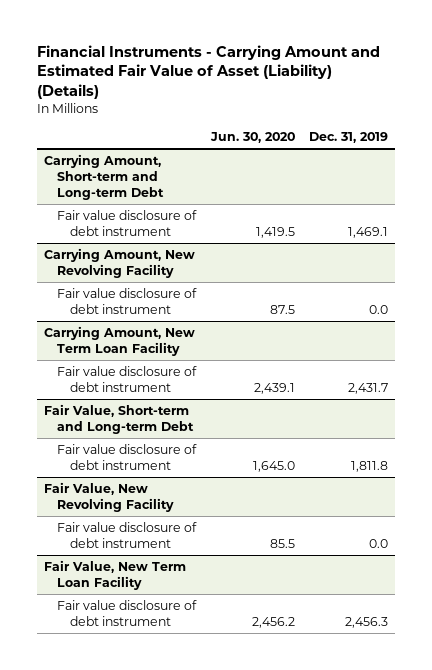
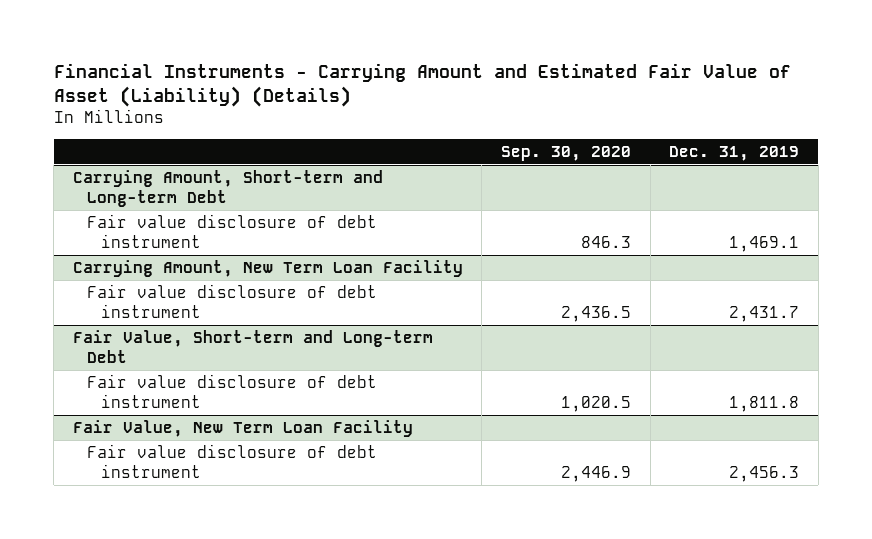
- | Jun. 30, 2020 | Dec. 31, 2019
+ | Sep. 30, 2020 | Dec. 31, 2019
- Carrying Amount, New Revolving Facility
- Fair value disclosure of debt instrument | 87.5 | 0.0
- Fair Value, New Revolving Facility
- Fair value disclosure of debt instrument | 85.5 | 0.0

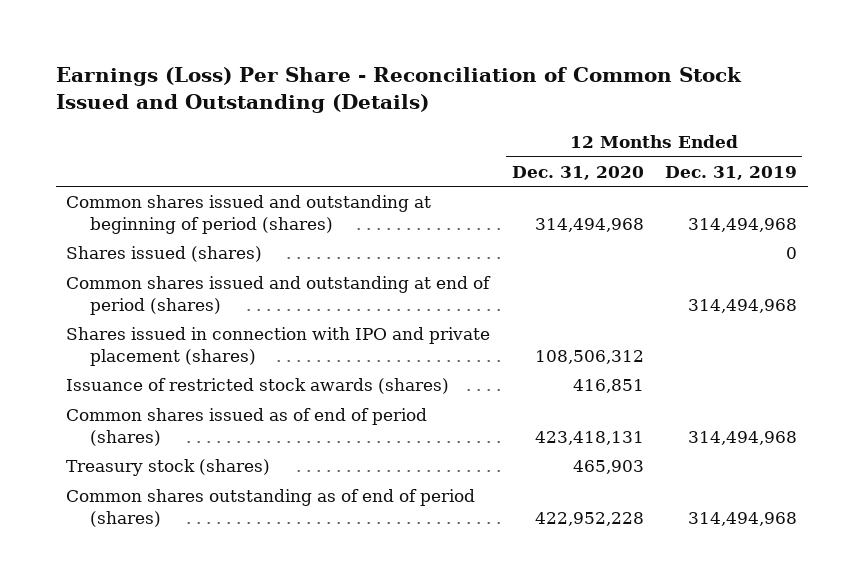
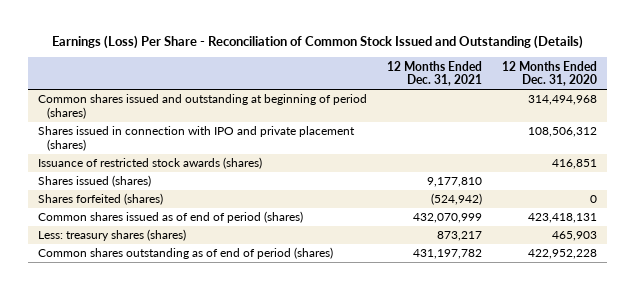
- | 12 Months Ended Dec. 31, 2020 | 12 Months Ended Dec. 31, 2019
+ | 12 Months Ended Dec. 31, 2021 | 12 Months Ended Dec. 31, 2020
- Common shares issued and outstanding at end of period (shares) | | 314,494,968
moved down: Shares issued (shares) | 9,177,810 |
+ Shares forfeited (shares) | (524,942) | 0
- Treasury stock (shares) | 465,903 |
+ Less: treasury shares (shares) | 873,217 | 465,903

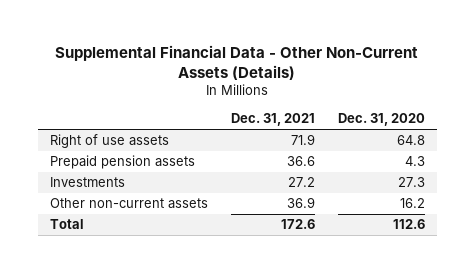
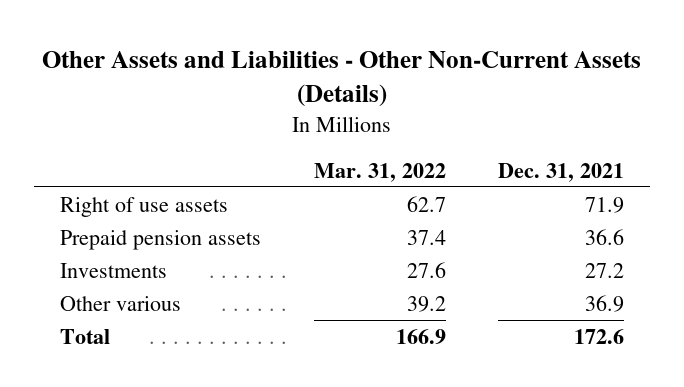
- Supplemental Financial Data - Other Non-Current Assets (Details)
+ Other Assets and Liabilities - Other Non-Current Assets (Details)
- | Dec. 31, 2021 | Dec. 31, 2020
+ | Mar. 31, 2022 | Dec. 31, 2021
- Other non-current assets | 36.9 | 16.2
+ Other various | 39.2 | 36.9

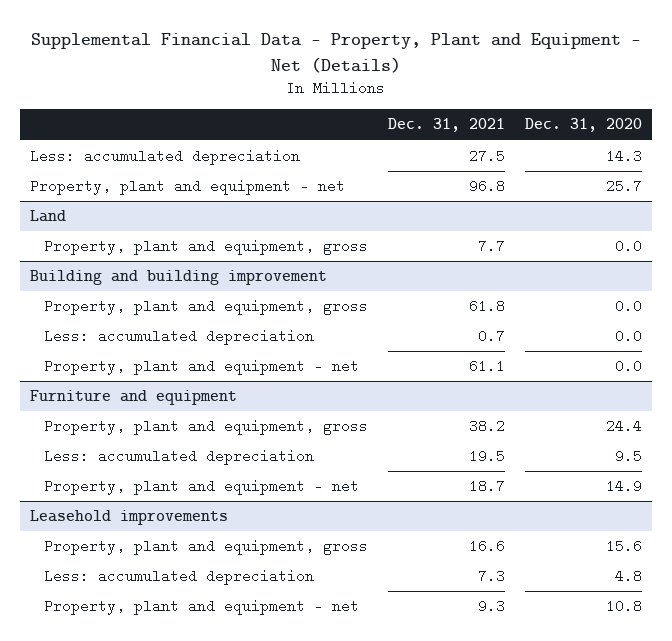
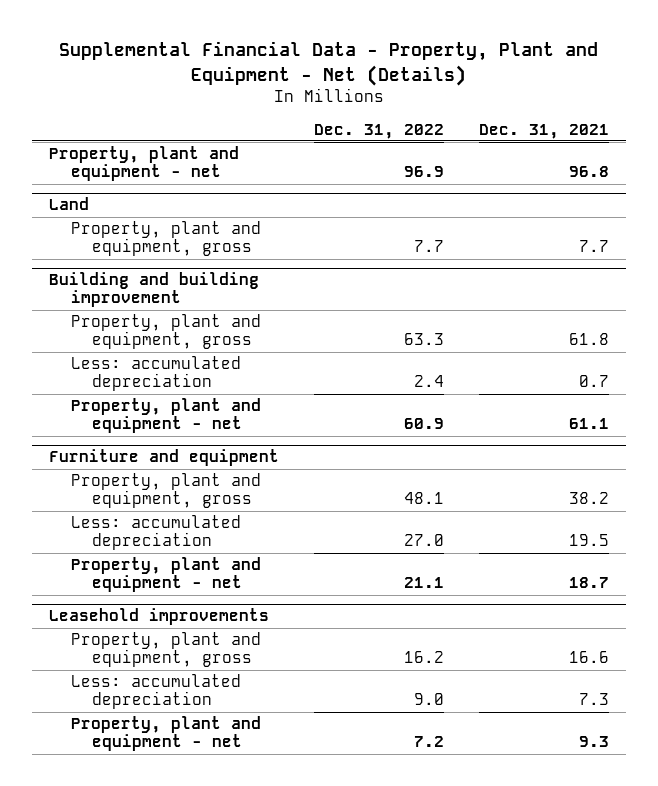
- | Dec. 31, 2021 | Dec. 31, 2020
+ | Dec. 31, 2022 | Dec. 31, 2021
- Less: accumulated depreciation | 27.5 | 14.3

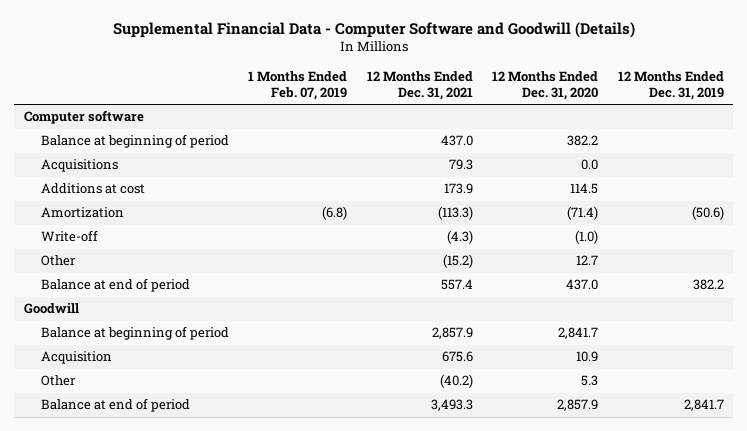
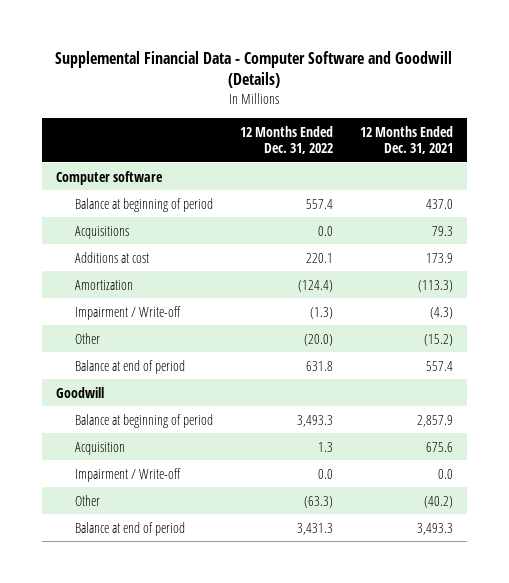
- | 1 Months Ended Feb. 07, 2019 | 12 Months Ended Dec. 31, 2021 | 12 Months Ended Dec. 31, 2020 | 12 Months Ended Dec. 31, 2019
+ | 12 Months Ended Dec. 31, 2022 | 12 Months Ended Dec. 31, 2021
- Write-off | | (4.3) | (1.0) |
+ Impairment / Write-off | (1.3) | (4.3)
+ Impairment / Write-off | 0.0 | 0.0

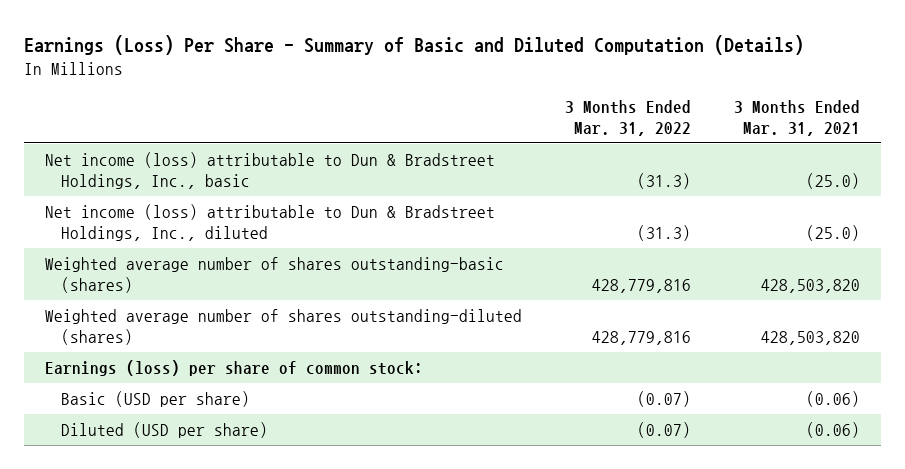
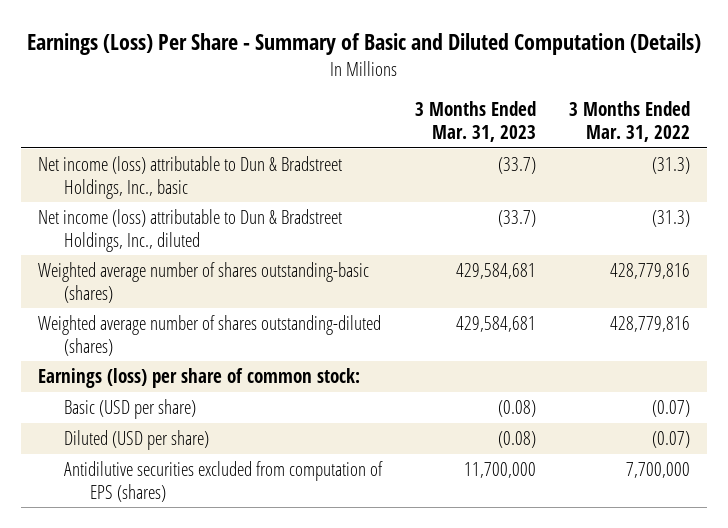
- | 3 Months Ended Mar. 31, 2022 | 3 Months Ended Mar. 31, 2021
+ | 3 Months Ended Mar. 31, 2023 | 3 Months Ended Mar. 31, 2022
+ Antidilutive securities excluded from computation of EPS (shares) | 11,700,000 | 7,700,000

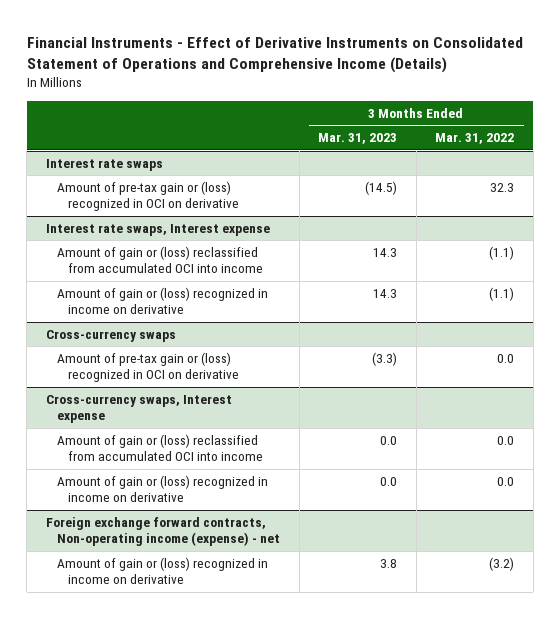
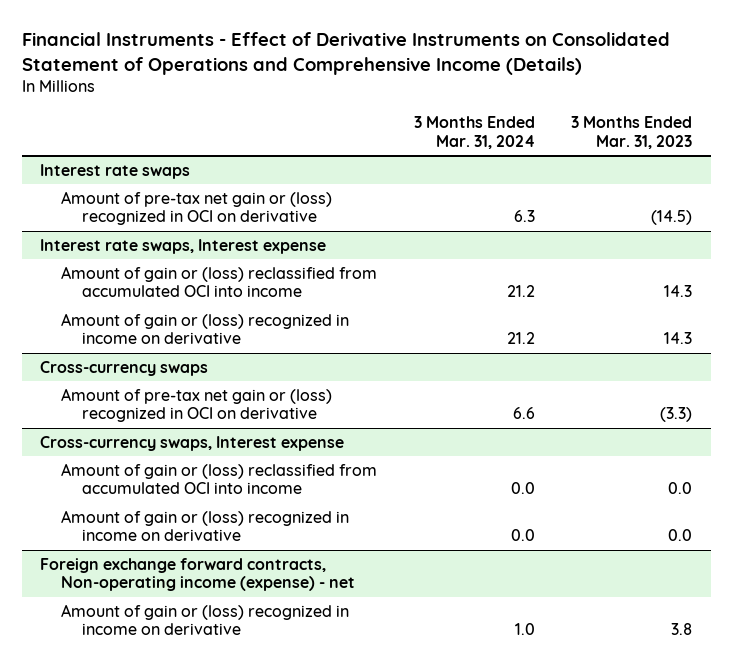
- | 3 Months Ended Mar. 31, 2023 | 3 Months Ended Mar. 31, 2022
+ | 3 Months Ended Mar. 31, 2024 | 3 Months Ended Mar. 31, 2023
@ Interest rate swaps
- Amount of pre-tax gain or (loss) recognized in OCI on derivative | (14.5) | 32.3
+ Amount of pre-tax net gain or (loss) recognized in OCI on derivative | 6.3 | (14.5)
@ Cross-currency swaps
- Amount of pre-tax gain or (loss) recognized in OCI on derivative | (3.3) | 0.0
+ Amount of pre-tax net gain or (loss) recognized in OCI on derivative | 6.6 | (3.3)

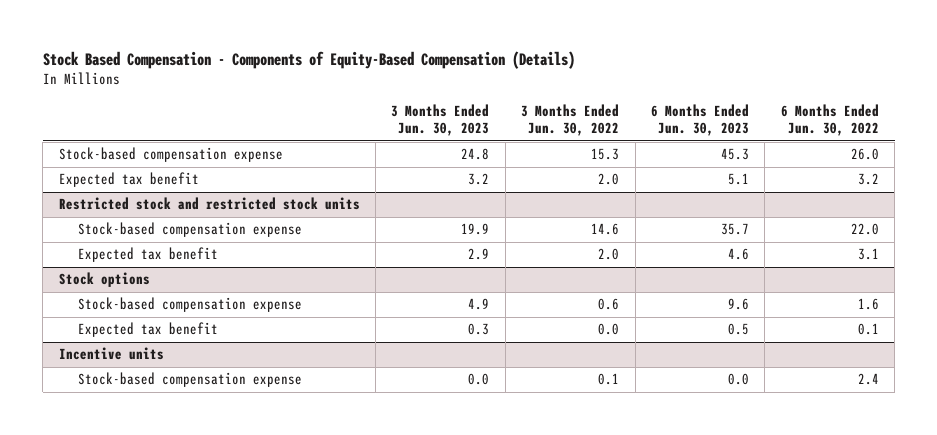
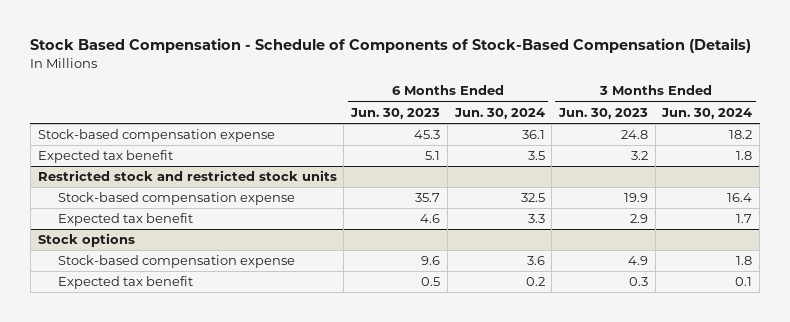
- Stock Based Compensation - Components of Equity-Based Compensation (Details)
+ Stock Based Compensation - Schedule of Components of Stock-Based Compensation (Details)
- | 3 Months Ended Jun. 30, 2023 | 3 Months Ended Jun. 30, 2022 | 6 Months Ended Jun. 30, 2023 | 6 Months Ended Jun. 30, 2022
+ | 6 Months Ended Jun. 30, 2023 | 6 Months Ended Jun. 30, 2024 | 3 Months Ended Jun. 30, 2023 | 3 Months Ended Jun. 30, 2024
- Incentive units
- Stock-based compensation expense | 0.0 | 0.1 | 0.0 | 2.4

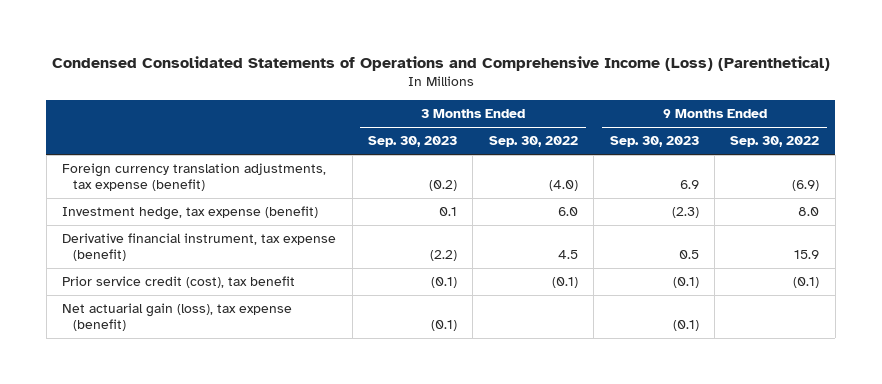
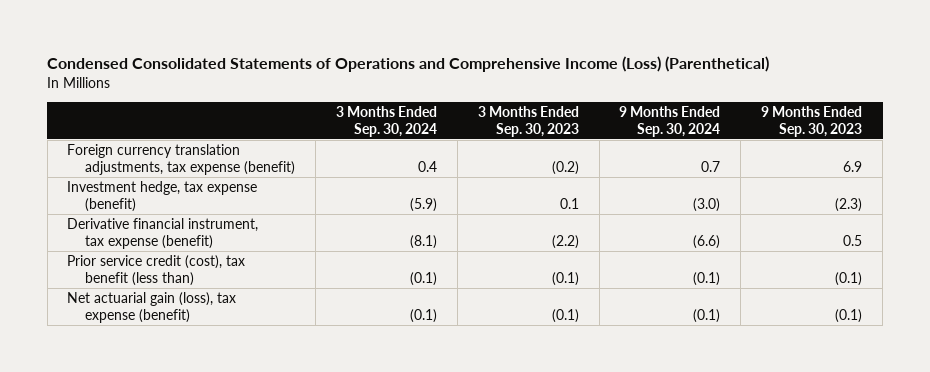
- | 3 Months Ended Sep. 30, 2023 | 3 Months Ended Sep. 30, 2022 | 9 Months Ended Sep. 30, 2023 | 9 Months Ended Sep. 30, 2022
+ | 3 Months Ended Sep. 30, 2024 | 3 Months Ended Sep. 30, 2023 | 9 Months Ended Sep. 30, 2024 | 9 Months Ended Sep. 30, 2023
- Prior service credit (cost), tax benefit | (0.1) | (0.1) | (0.1) | (0.1)
+ Prior service credit (cost), tax benefit (less than) | (0.1) | (0.1) | (0.1) | (0.1)

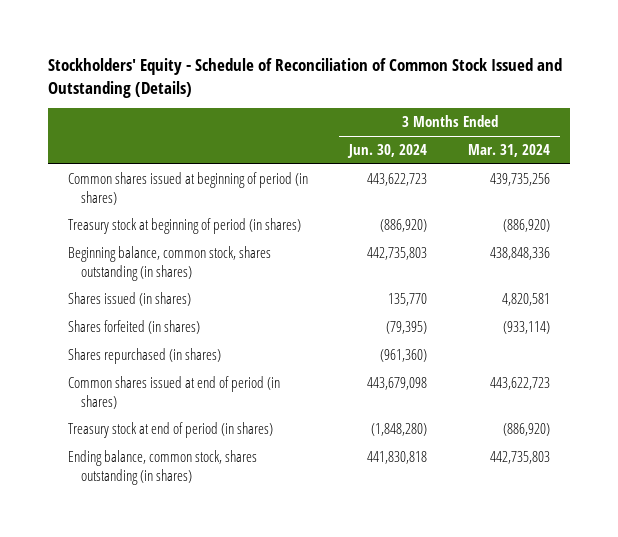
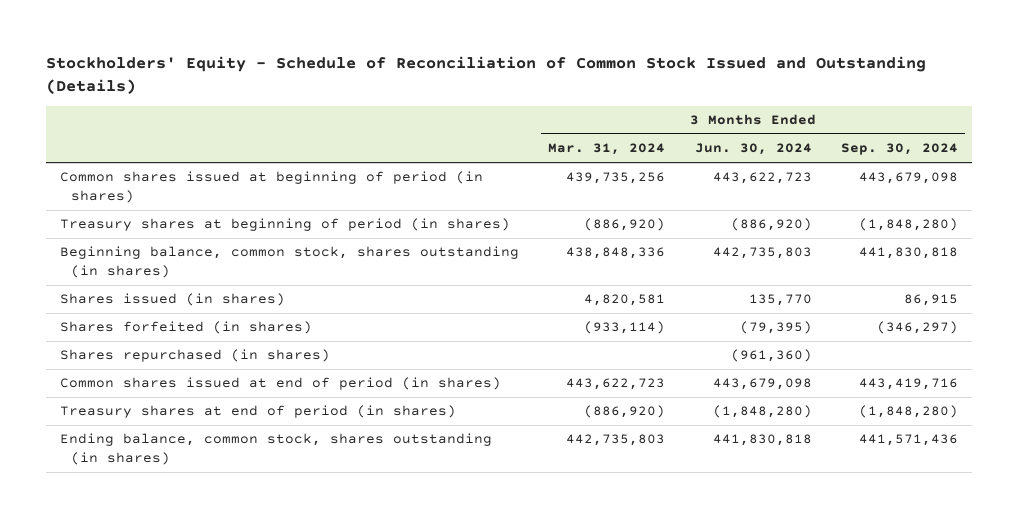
- | 3 Months Ended Jun. 30, 2024 | 3 Months Ended Mar. 31, 2024
+ | 3 Months Ended Mar. 31, 2024 | 3 Months Ended Jun. 30, 2024 | 3 Months Ended Sep. 30, 2024
- Treasury stock at beginning of period (in shares) | (886,920) | (886,920)
+ Treasury shares at beginning of period (in shares) | (886,920) | (886,920) | (1,848,280)
- Treasury stock at end of period (in shares) | (1,848,280) | (886,920)
+ Treasury shares at end of period (in shares) | (886,920) | (1,848,280) | (1,848,280)

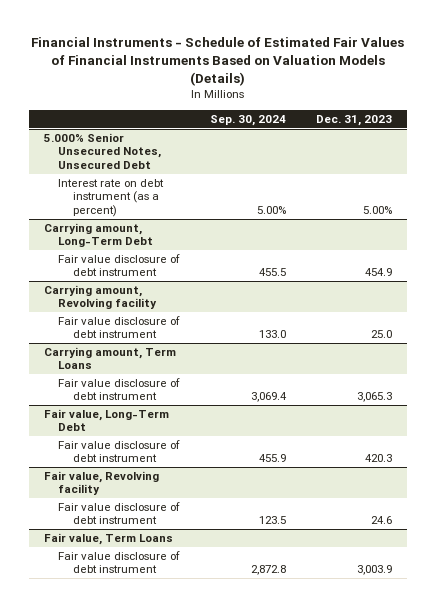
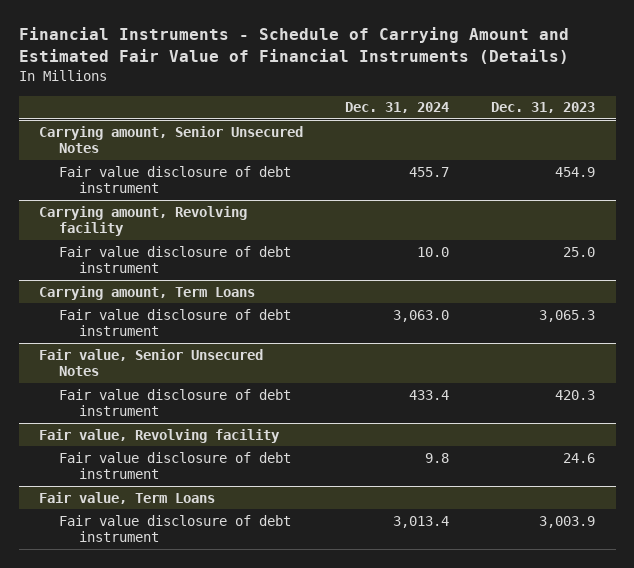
- Financial Instruments - Schedule of Estimated Fair Values of Financial Instruments Based on Valuation Models (Details)
+ Financial Instruments - Schedule of Carrying Amount and Estimated Fair Value of Financial Instruments (Details)
- | Sep. 30, 2024 | Dec. 31, 2023
+ | Dec. 31, 2024 | Dec. 31, 2023
- 5.000% Senior Unsecured Notes, Unsecured Debt
- Interest rate on debt instrument (as a percent) | 5.00% | 5.00%
- Carrying amount, Long-Term Debt
+ Carrying amount, Senior Unsecured Notes
- Fair value, Long-Term Debt
+ Fair value, Senior Unsecured Notes

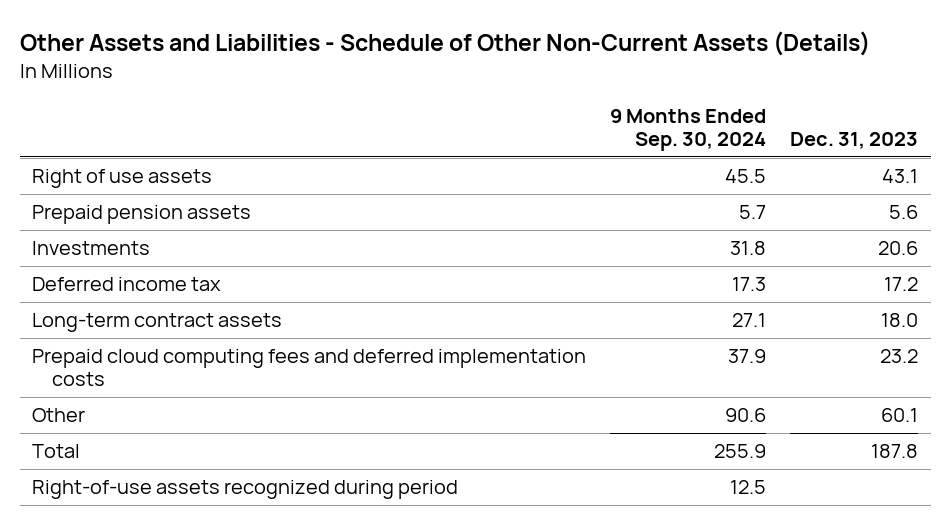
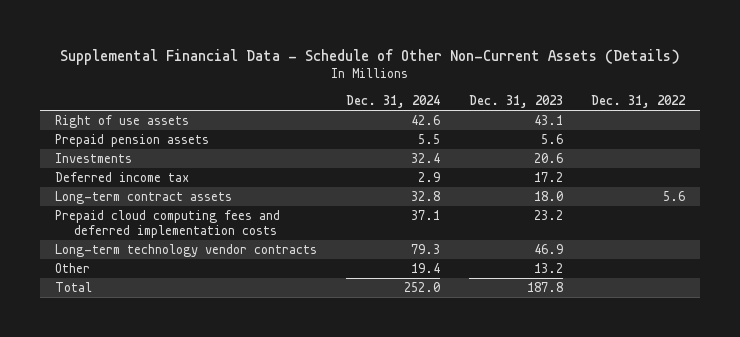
- Other Assets and Liabilities - Schedule of Other Non-Current Assets (Details)
+ Supplemental Financial Data - Schedule of Other Non-Current Assets (Details)
- | 9 Months Ended Sep. 30, 2024 | Dec. 31, 2023
+ | Dec. 31, 2024 | Dec. 31, 2023 | Dec. 31, 2022
- Other | 90.6 | 60.1
+ Long-term technology vendor contracts | 79.3 | 46.9 |
+ Other | 19.4 | 13.2 |
- Right-of-use assets recognized during period | 12.5 |

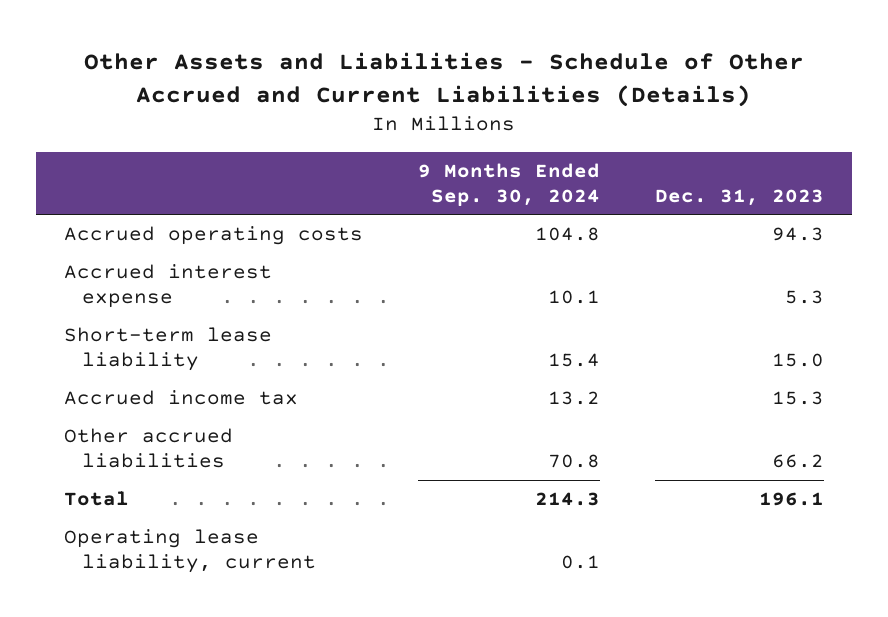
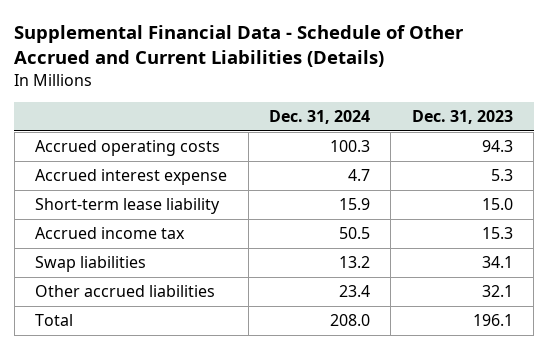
- Other Assets and Liabilities - Schedule of Other Accrued and Current Liabilities (Details)
+ Supplemental Financial Data - Schedule of Other Accrued and Current Liabilities (Details)
- | 9 Months Ended Sep. 30, 2024 | Dec. 31, 2023
+ | Dec. 31, 2024 | Dec. 31, 2023
- Other accrued liabilities | 70.8 | 66.2
+ Swap liabilities | 13.2 | 34.1
+ Other accrued liabilities | 23.4 | 32.1
- Operating lease liability, current | 0.1 |

